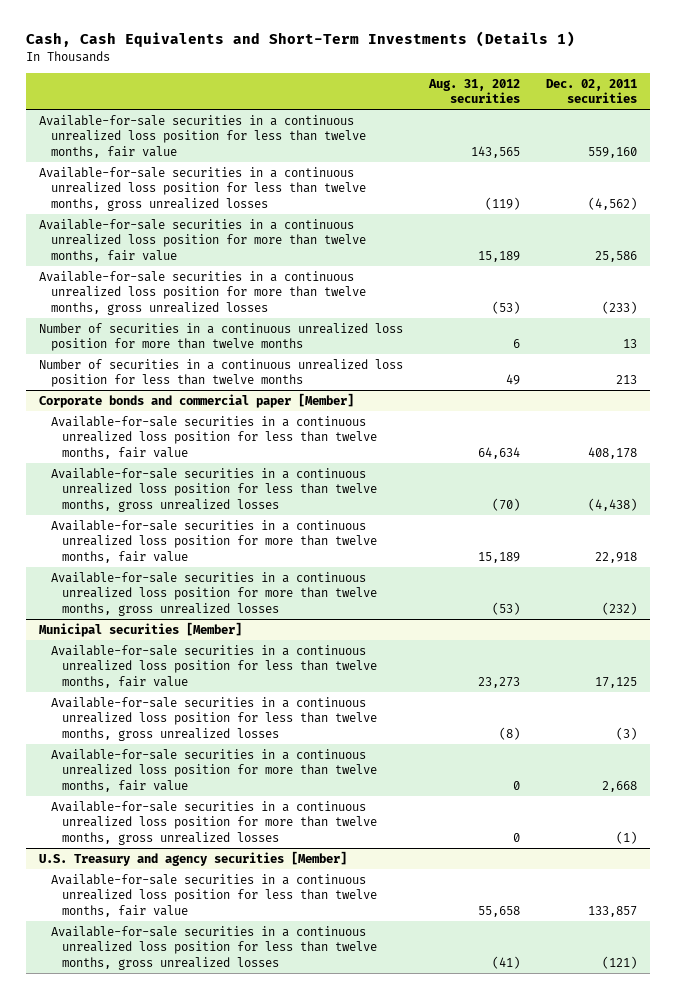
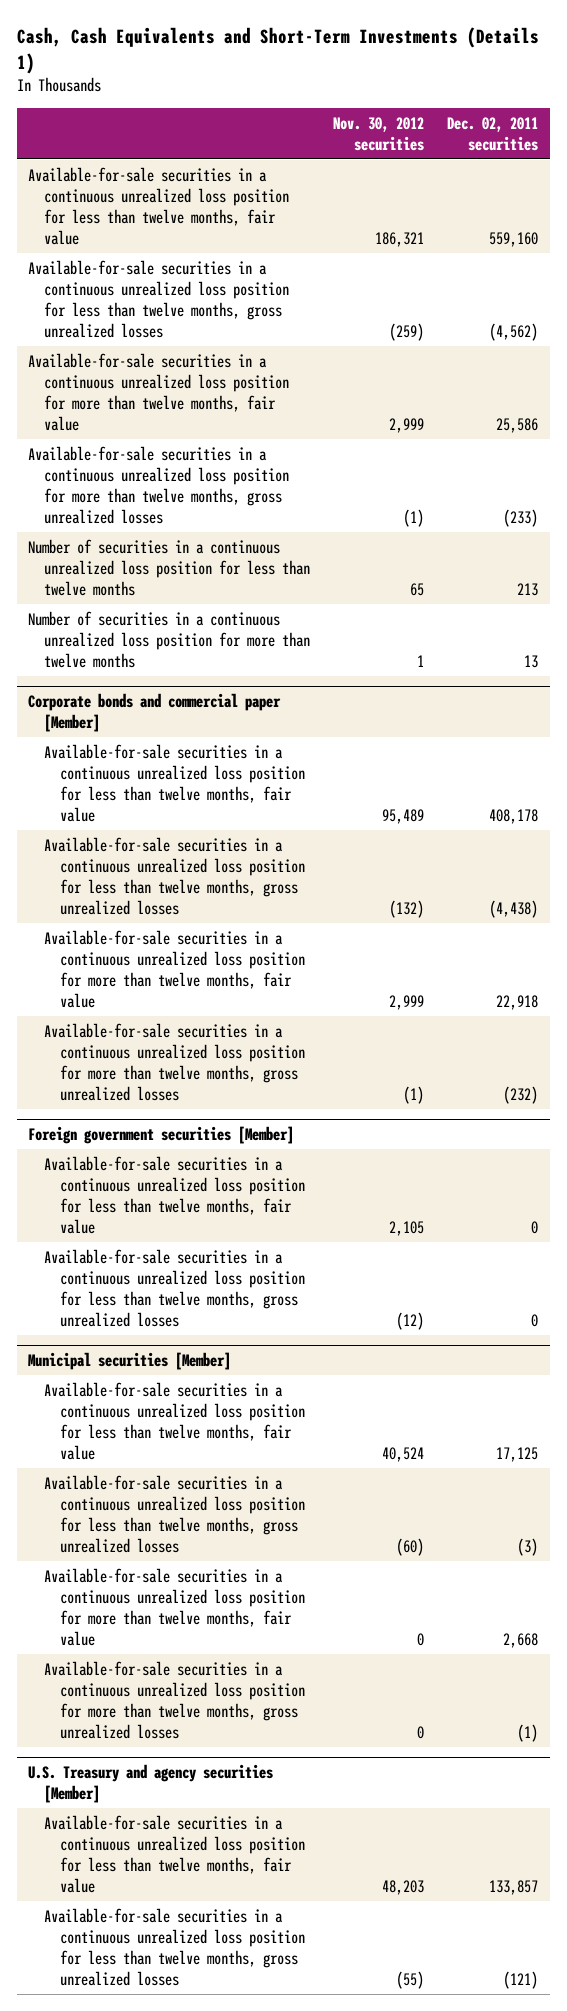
- | Aug. 31, 2012 securities | Dec. 02, 2011 securities
+ | Nov. 30, 2012 securities | Dec. 02, 2011 securities
moved down: Number of securities in a continuous unrealized loss position for more than twelve months | 1 | 13
+ Foreign government securities [Member]
+ Available-for-sale securities in a continuous unrealized loss position for less than twelve months, fair value | 2,105 | 0
+ Available-for-sale securities in a continuous unrealized loss position for less than twelve months, gross unrealized losses | (12) | 0

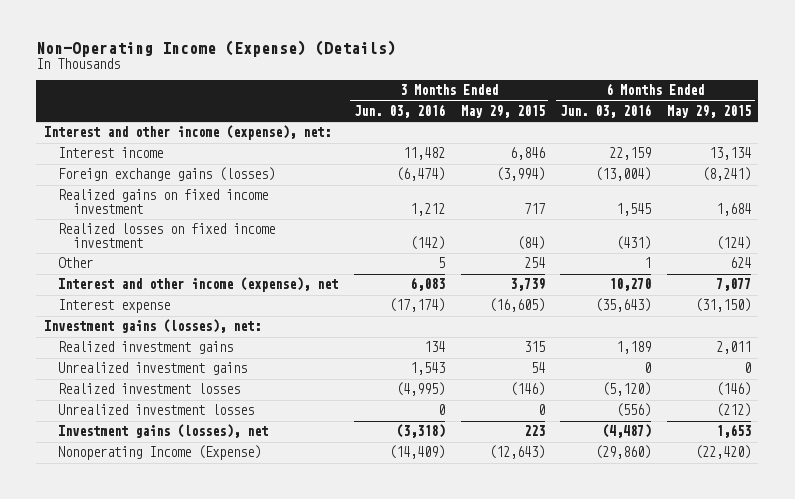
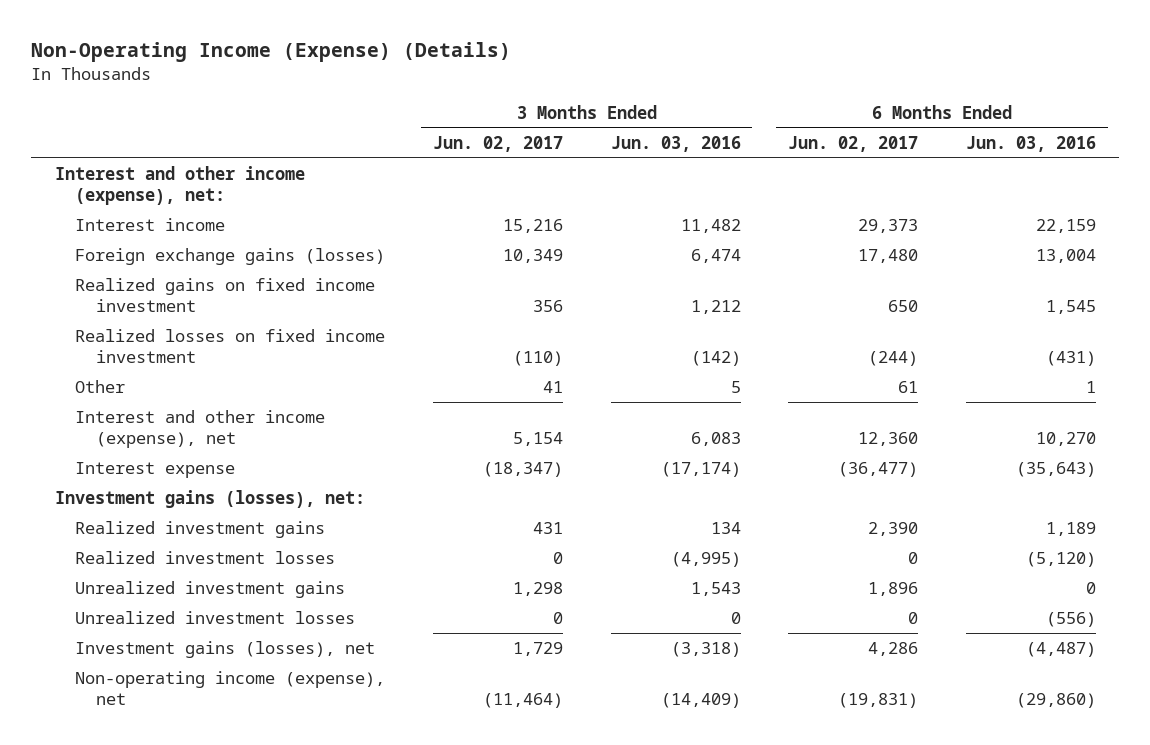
- | 3 Months Ended Jun. 03, 2016 | 3 Months Ended May 29, 2015 | 6 Months Ended Jun. 03, 2016 | 6 Months Ended May 29, 2015
+ | 3 Months Ended Jun. 02, 2017 | 3 Months Ended Jun. 03, 2016 | 6 Months Ended Jun. 02, 2017 | 6 Months Ended Jun. 03, 2016
- Foreign exchange gains (losses) | (6,474) | (3,994) | (13,004) | (8,241)
+ Foreign exchange gains (losses) | 10,349 | 6,474 | 17,480 | 13,004
moved down: Unrealized investment gains | 1,298 | 1,543 | 1,896 | 0
- Nonoperating Income (Expense) | (14,409) | (12,643) | (29,860) | (22,420)
+ Non-operating income (expense), net | (11,464) | (14,409) | (19,831) | (29,860)

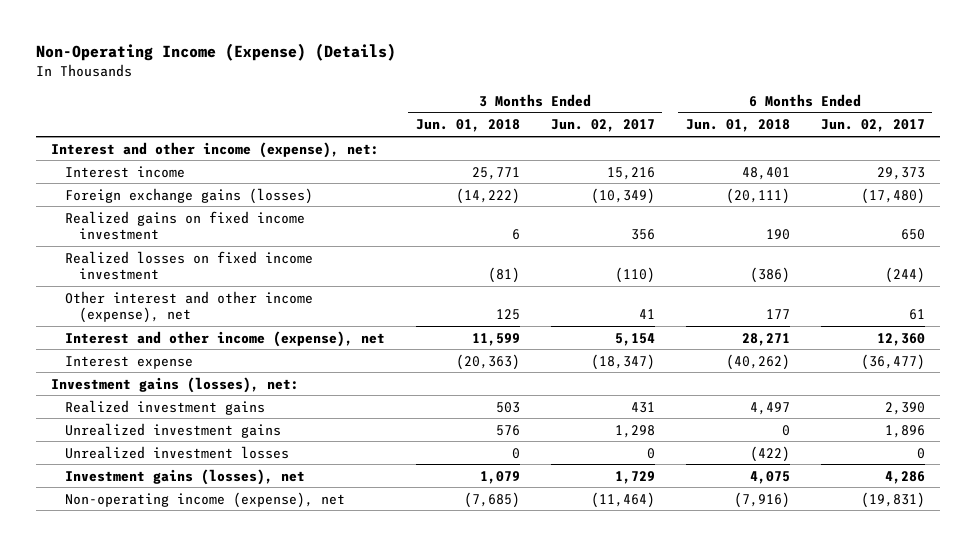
- | 3 Months Ended Jun. 02, 2017 | 3 Months Ended Jun. 03, 2016 | 6 Months Ended Jun. 02, 2017 | 6 Months Ended Jun. 03, 2016
+ | 3 Months Ended Jun. 01, 2018 | 3 Months Ended Jun. 02, 2017 | 6 Months Ended Jun. 01, 2018 | 6 Months Ended Jun. 02, 2017
- Foreign exchange gains (losses) | 10,349 | 6,474 | 17,480 | 13,004
+ Foreign exchange gains (losses) | (14,222) | (10,349) | (20,111) | (17,480)
- Other | 41 | 5 | 61 | 1
+ Other interest and other income (expense), net | 125 | 41 | 177 | 61
- Realized investment losses | 0 | (4,995) | 0 | (5,120)

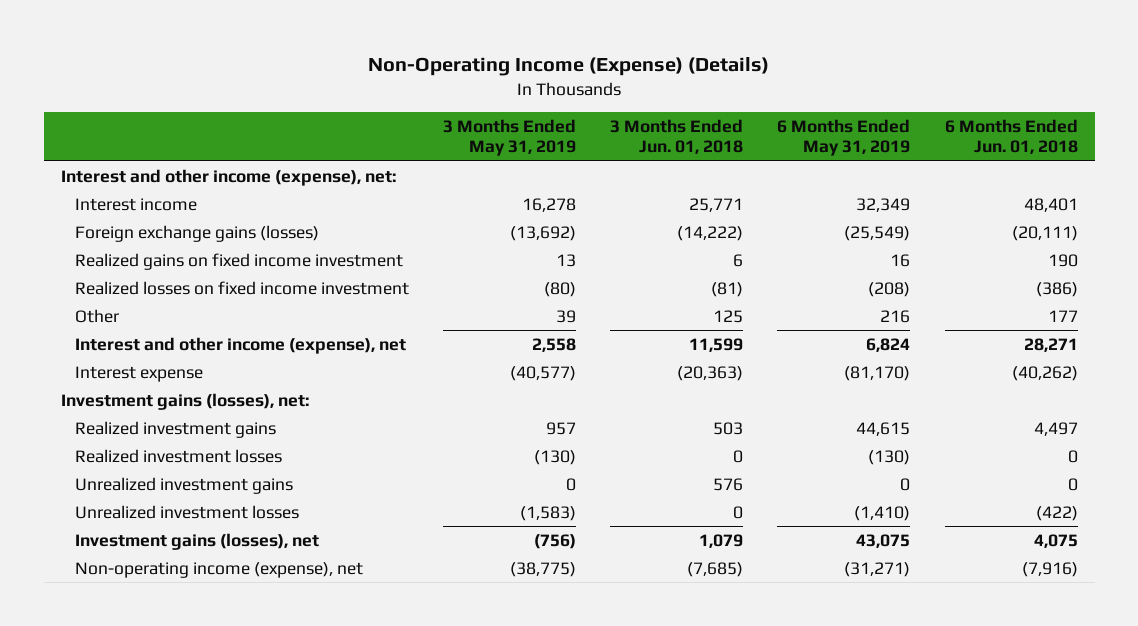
- | 3 Months Ended Jun. 01, 2018 | 3 Months Ended Jun. 02, 2017 | 6 Months Ended Jun. 01, 2018 | 6 Months Ended Jun. 02, 2017
+ | 3 Months Ended May 31, 2019 | 3 Months Ended Jun. 01, 2018 | 6 Months Ended May 31, 2019 | 6 Months Ended Jun. 01, 2018
- Other interest and other income (expense), net | 125 | 41 | 177 | 61
+ Other | 39 | 125 | 216 | 177
+ Realized investment losses | (130) | 0 | (130) | 0

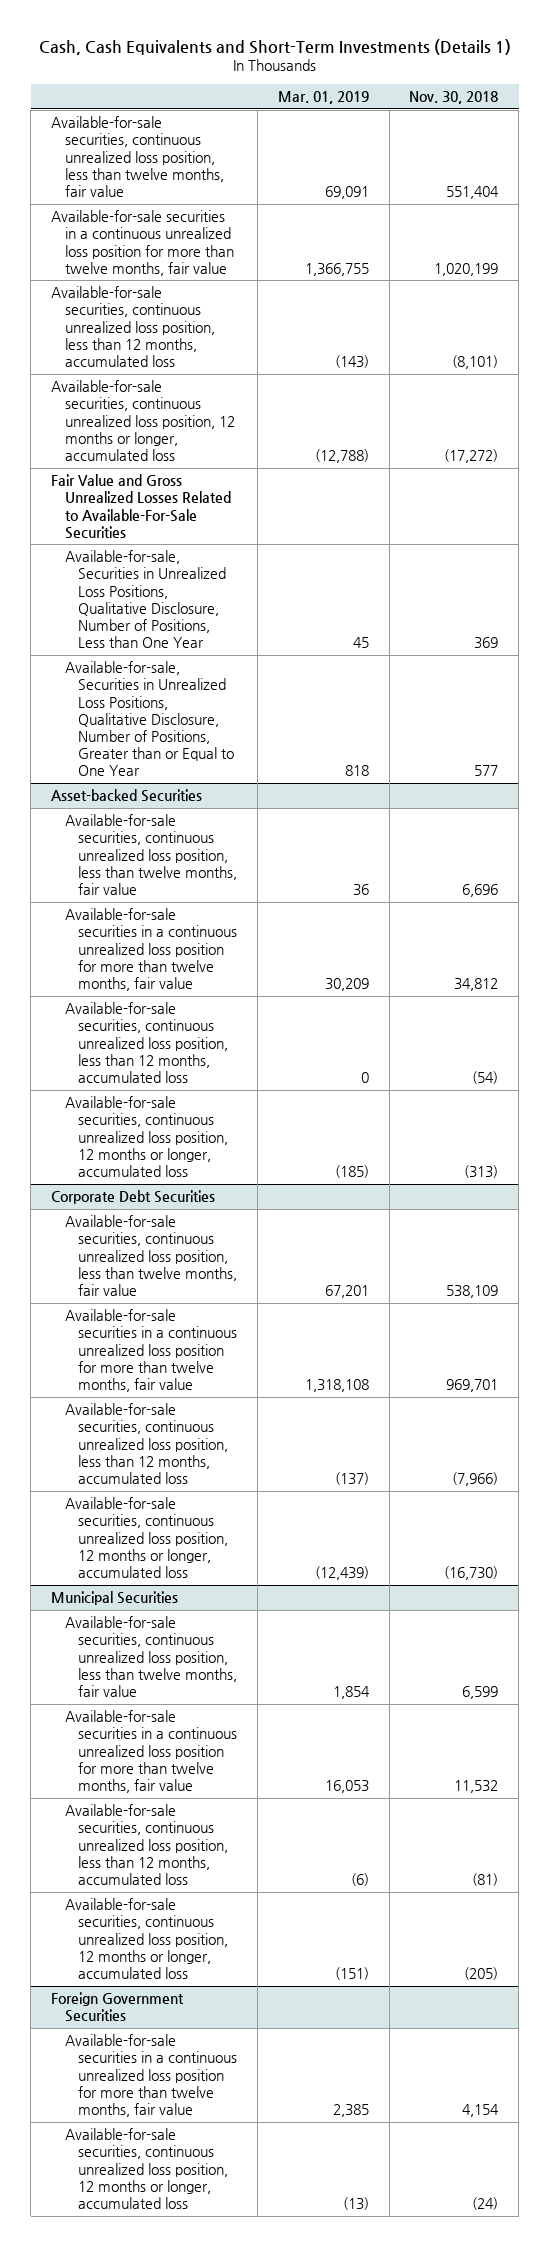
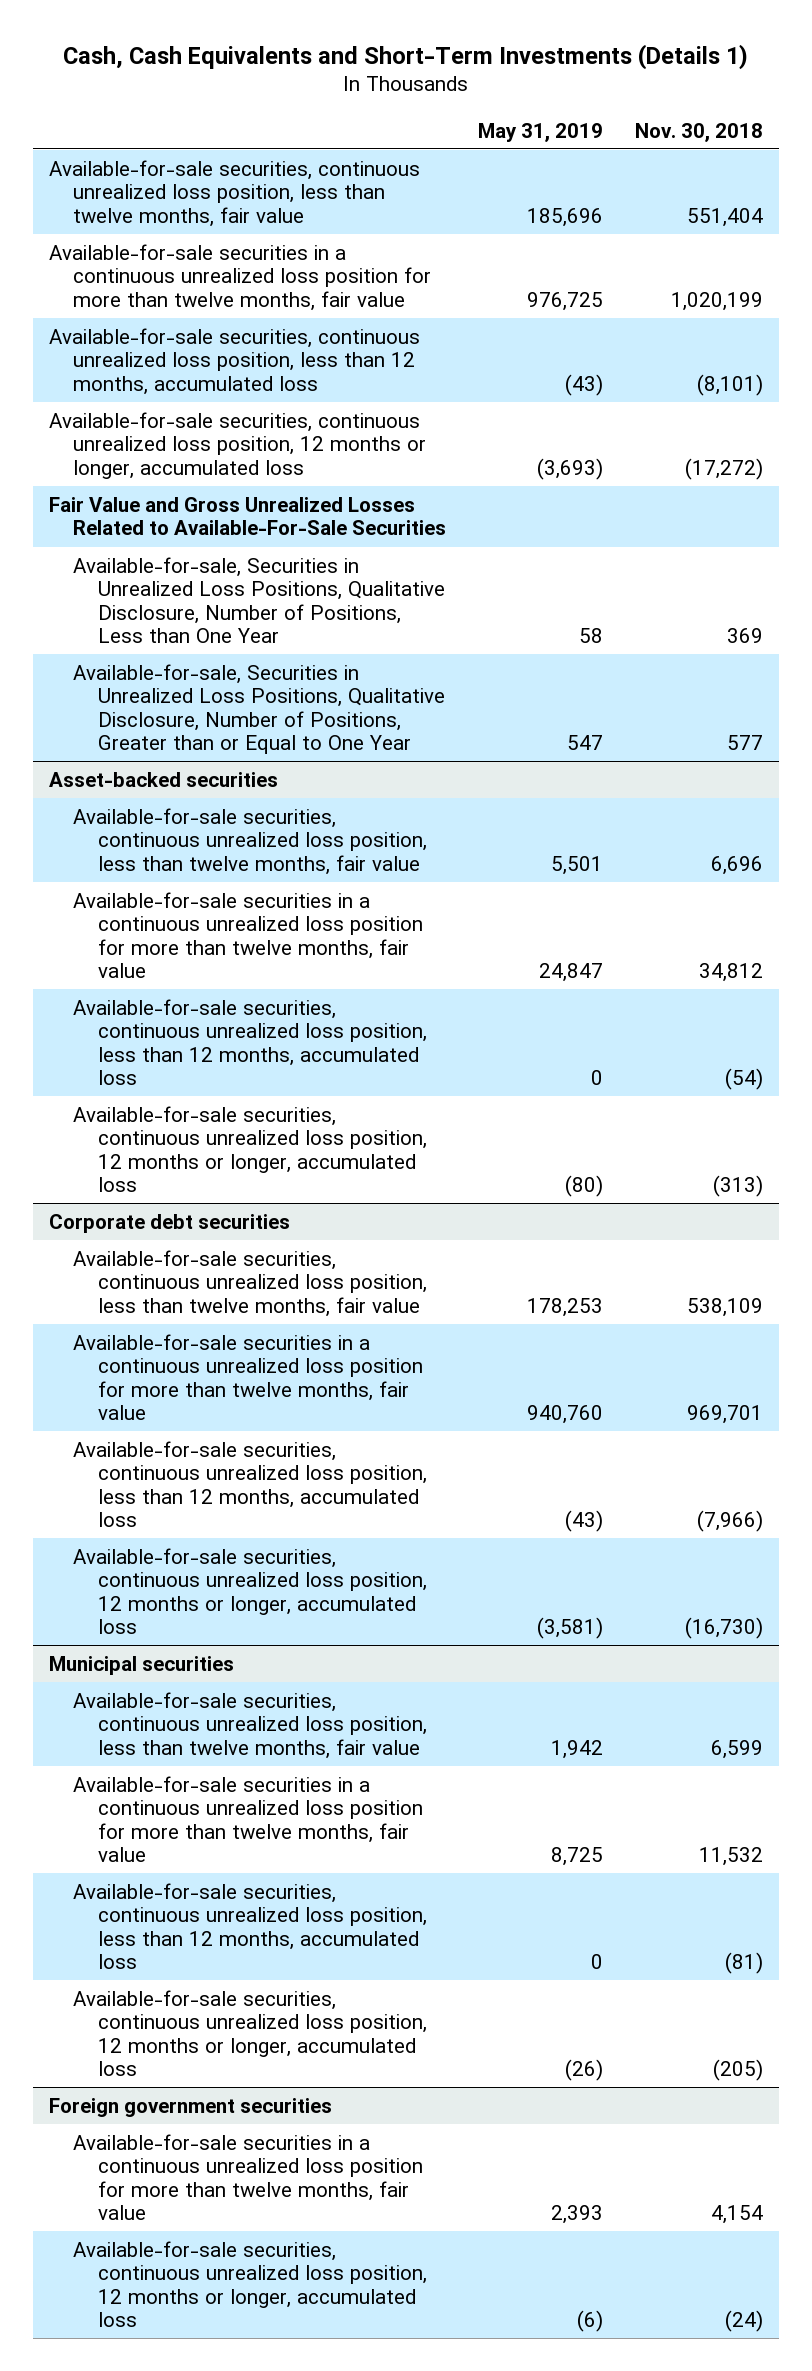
- | Mar. 01, 2019 | Nov. 30, 2018
+ | May 31, 2019 | Nov. 30, 2018
- Asset-backed Securities
+ Asset-backed securities
- Corporate Debt Securities
+ Corporate debt securities
- Municipal Securities
+ Municipal securities
- Foreign Government Securities
+ Foreign government securities

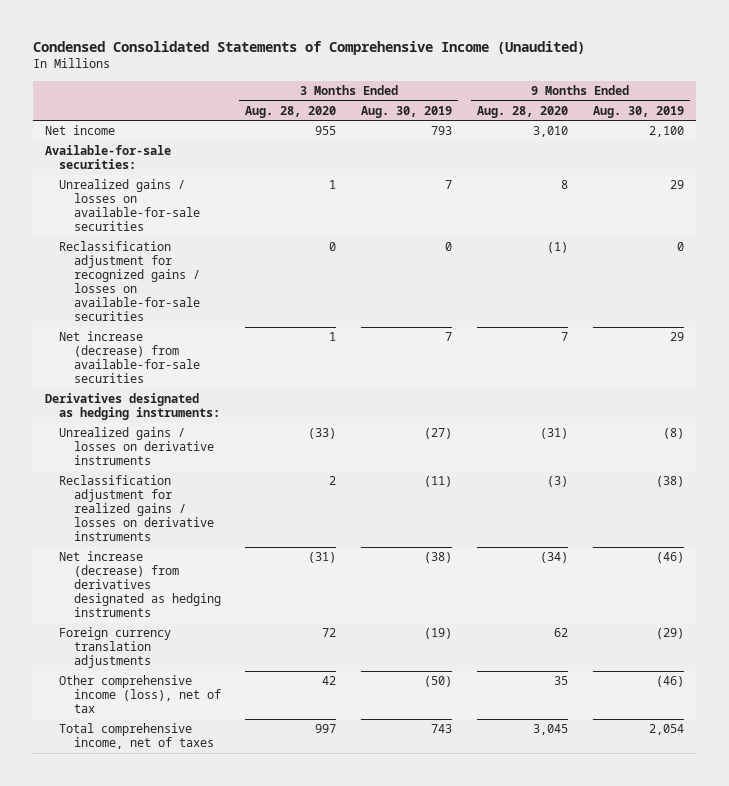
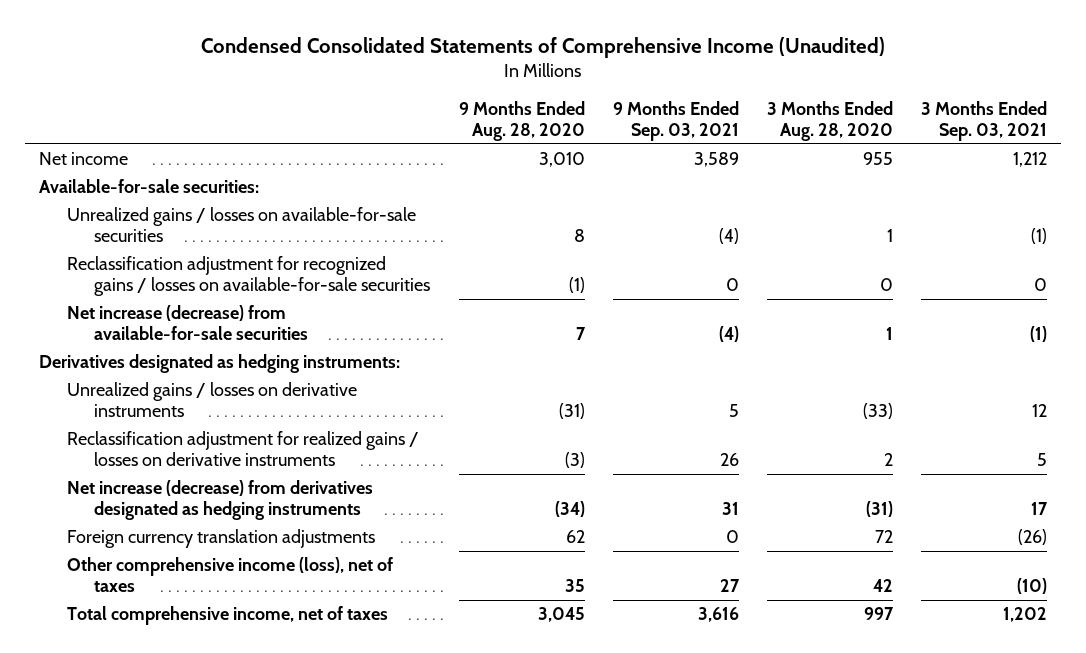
- | 3 Months Ended Aug. 28, 2020 | 3 Months Ended Aug. 30, 2019 | 9 Months Ended Aug. 28, 2020 | 9 Months Ended Aug. 30, 2019
+ | 9 Months Ended Aug. 28, 2020 | 9 Months Ended Sep. 03, 2021 | 3 Months Ended Aug. 28, 2020 | 3 Months Ended Sep. 03, 2021
- Other comprehensive income (loss), net of tax | 42 | (50) | 35 | (46)
+ Other comprehensive income (loss), net of taxes | 35 | 27 | 42 | (10)

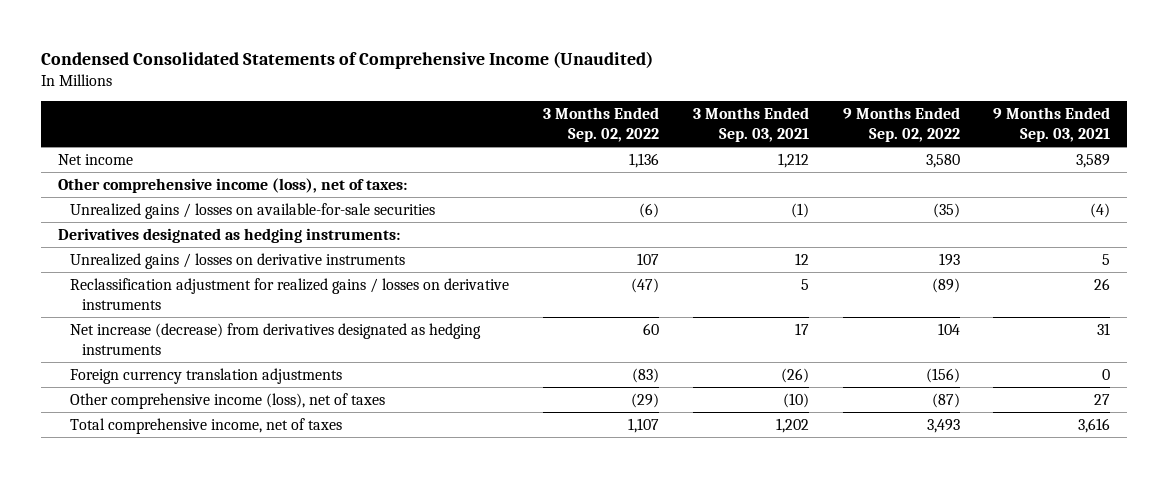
- | 9 Months Ended Aug. 28, 2020 | 9 Months Ended Sep. 03, 2021 | 3 Months Ended Aug. 28, 2020 | 3 Months Ended Sep. 03, 2021
+ | 3 Months Ended Sep. 02, 2022 | 3 Months Ended Sep. 03, 2021 | 9 Months Ended Sep. 02, 2022 | 9 Months Ended Sep. 03, 2021
- Available-for-sale securities:
+ Other comprehensive income (loss), net of taxes:
- Reclassification adjustment for recognized gains / losses on available-for-sale securities | (1) | 0 | 0 | 0
- Net increase (decrease) from available-for-sale securities | 7 | (4) | 1 | (1)

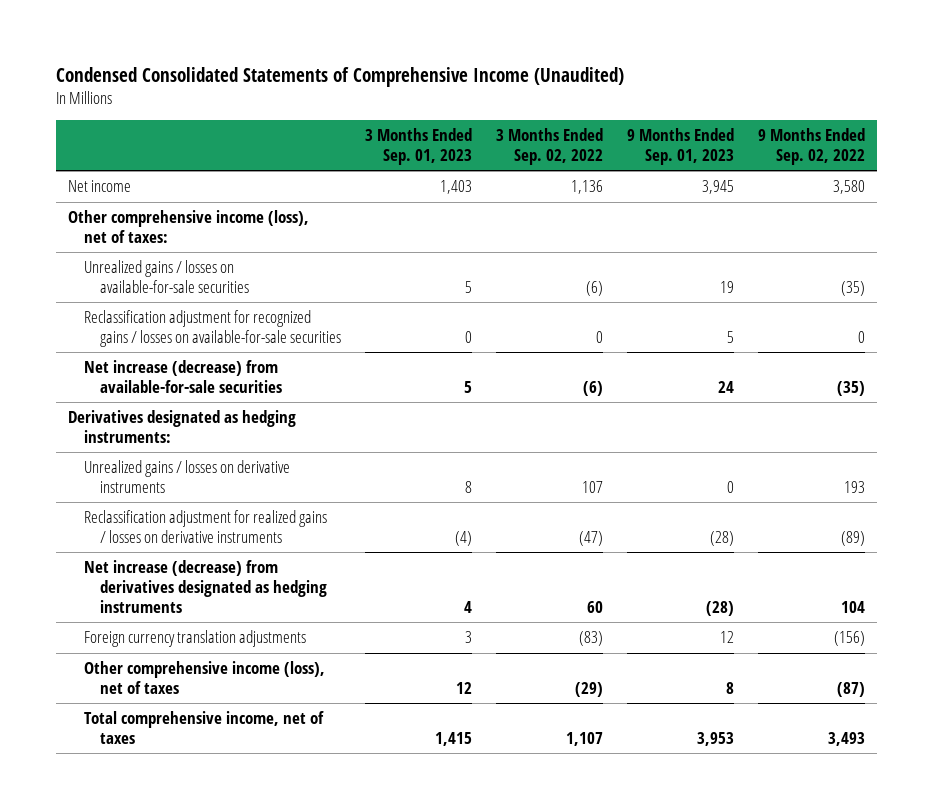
- | 3 Months Ended Sep. 02, 2022 | 3 Months Ended Sep. 03, 2021 | 9 Months Ended Sep. 02, 2022 | 9 Months Ended Sep. 03, 2021
+ | 3 Months Ended Sep. 01, 2023 | 3 Months Ended Sep. 02, 2022 | 9 Months Ended Sep. 01, 2023 | 9 Months Ended Sep. 02, 2022
+ Reclassification adjustment for recognized gains / losses on available-for-sale securities | 0 | 0 | 5 | 0
+ Net increase (decrease) from available-for-sale securities | 5 | (6) | 24 | (35)

